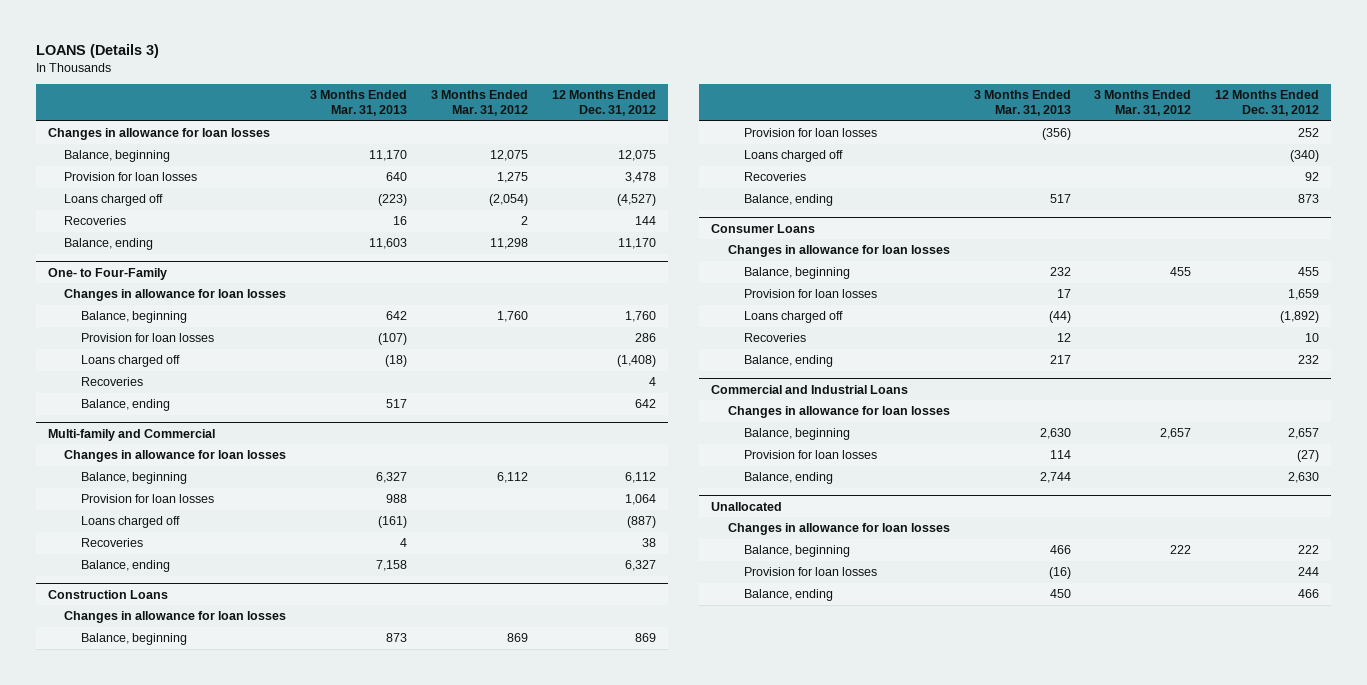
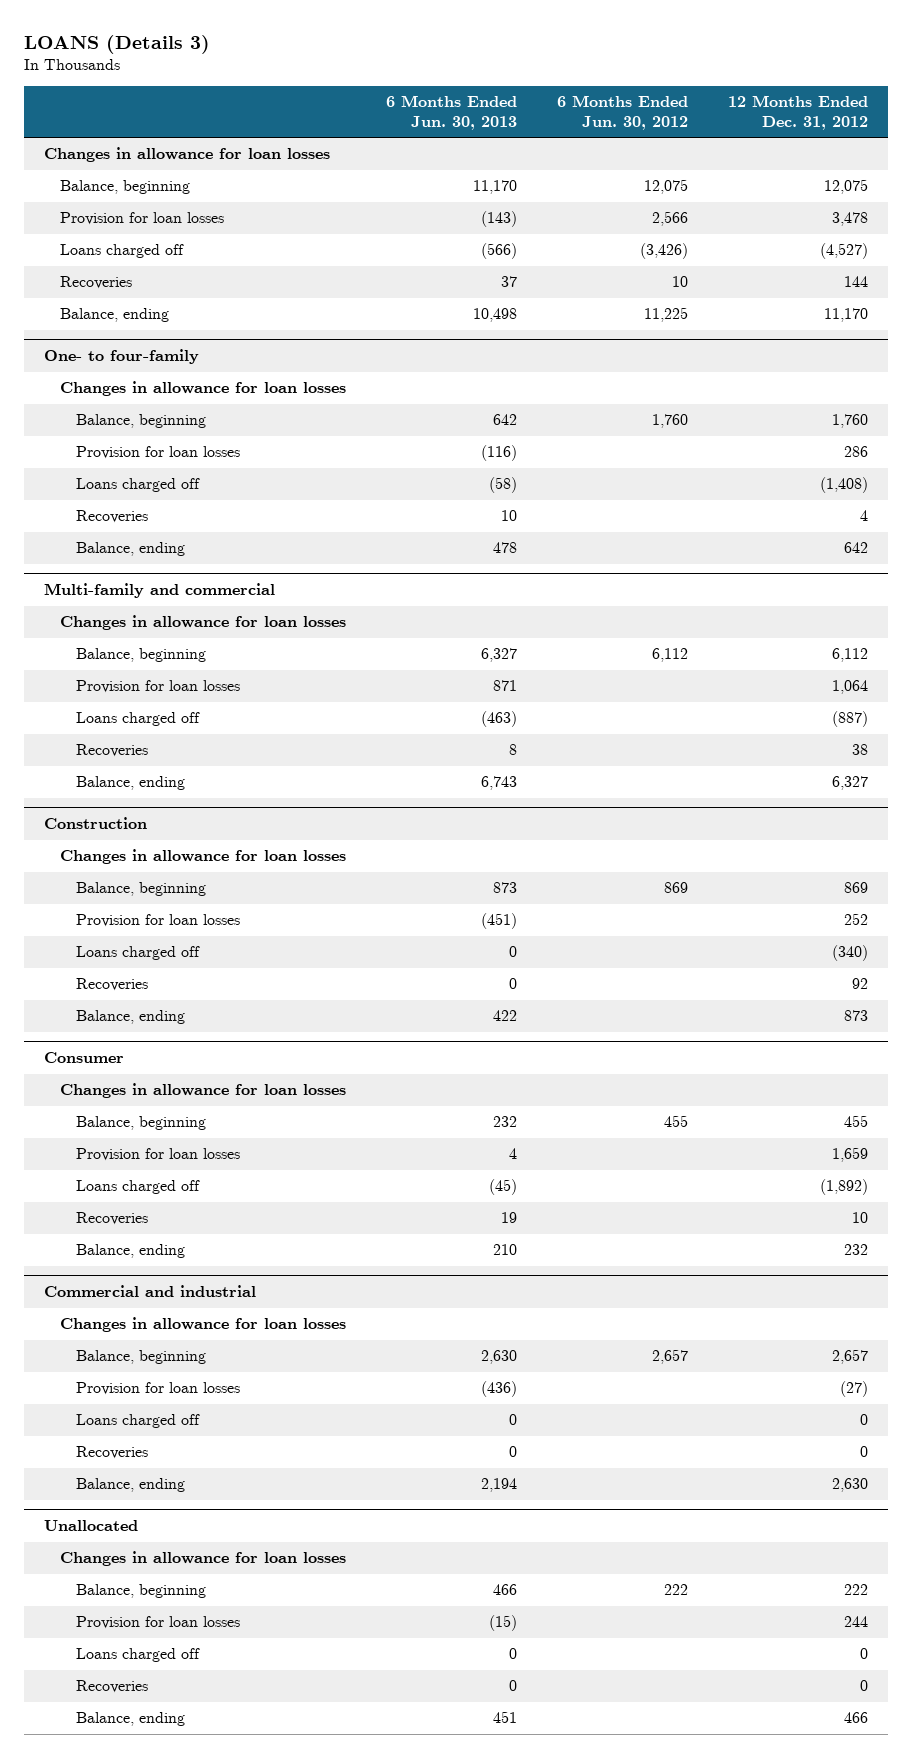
- | 3 Months Ended Mar. 31, 2013 | 3 Months Ended Mar. 31, 2012 | 12 Months Ended Dec. 31, 2012
+ | 6 Months Ended Jun. 30, 2013 | 6 Months Ended Jun. 30, 2012 | 12 Months Ended Dec. 31, 2012
- One- to Four-Family
+ One- to four-family
- Multi-family and Commercial
+ Multi-family and commercial
- Construction Loans
+ Construction
- Consumer Loans
+ Consumer
- Commercial and Industrial Loans
+ Commercial and industrial
+ Loans charged off | 0 | | 0
+ Recoveries | 0 | | 0
@ Unallocated
+ Loans charged off | 0 | | 0
+ Recoveries | 0 | | 0

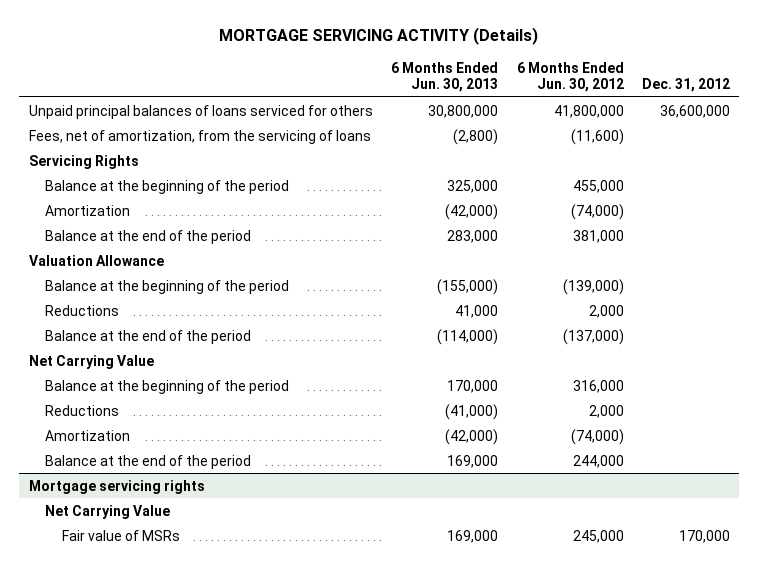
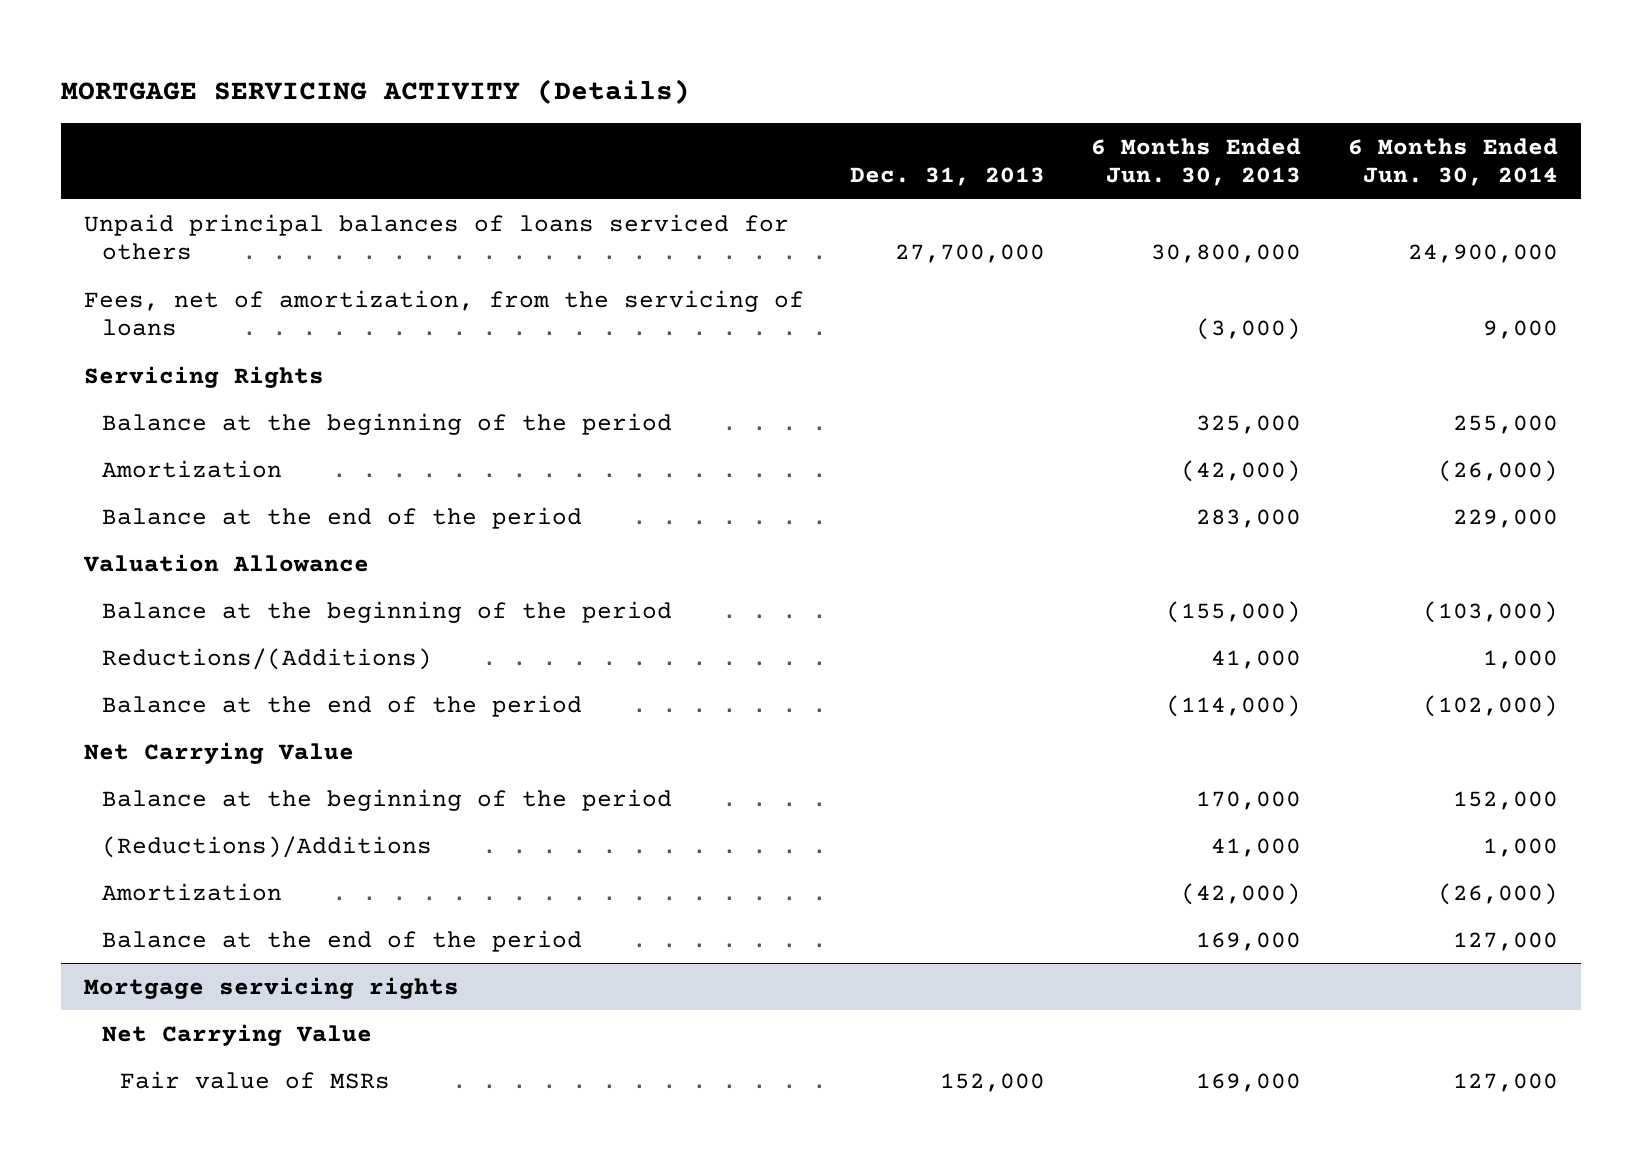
- | 6 Months Ended Jun. 30, 2013 | 6 Months Ended Jun. 30, 2012 | Dec. 31, 2012
+ | Dec. 31, 2013 | 6 Months Ended Jun. 30, 2013 | 6 Months Ended Jun. 30, 2014
- Fees, net of amortization, from the servicing of loans | (2,800) | (11,600) |
+ Fees, net of amortization, from the servicing of loans | | (3,000) | 9,000
- Reductions | 41,000 | 2,000 |
+ Reductions/(Additions) | | 41,000 | 1,000
- Reductions | (41,000) | 2,000 |
+ (Reductions)/Additions | | 41,000 | 1,000

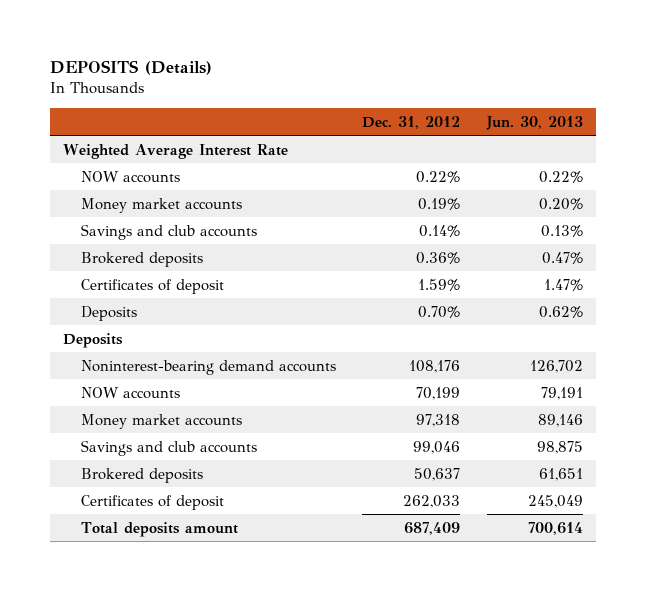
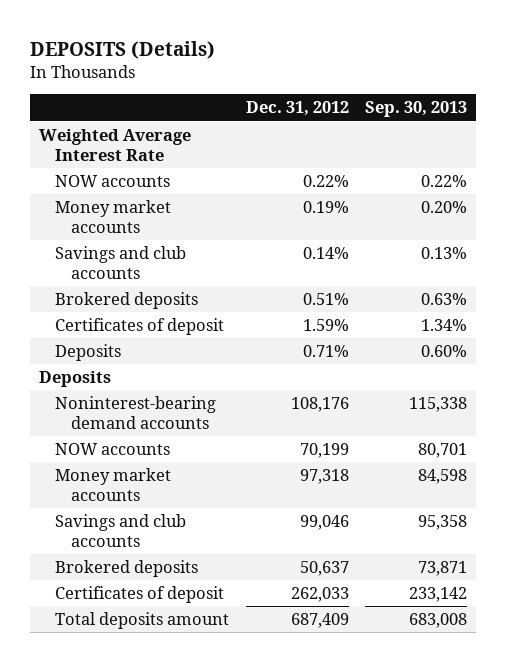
- | Dec. 31, 2012 | Jun. 30, 2013
+ | Dec. 31, 2012 | Sep. 30, 2013
- Brokered deposits | 0.36% | 0.47%
+ Brokered deposits | 0.51% | 0.63%
- Deposits | 0.70% | 0.62%
+ Deposits | 0.71% | 0.60%

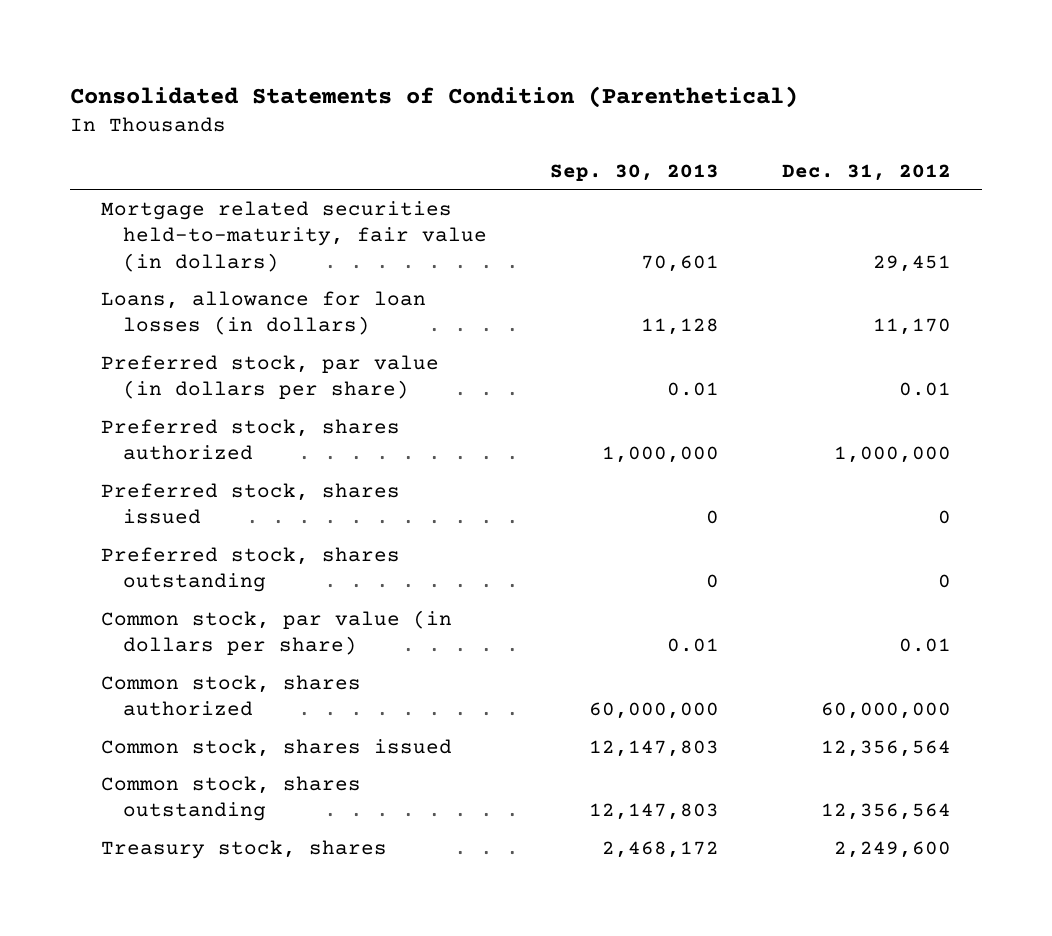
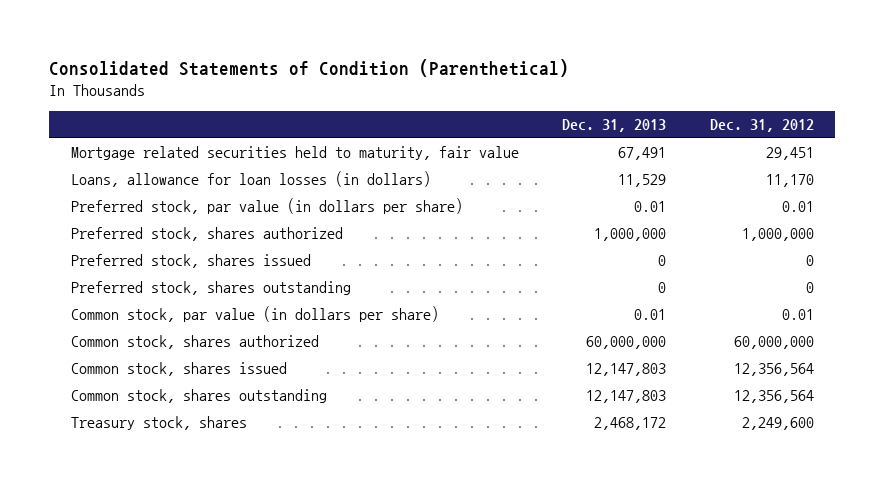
- | Sep. 30, 2013 | Dec. 31, 2012
+ | Dec. 31, 2013 | Dec. 31, 2012
- Mortgage related securities held-to-maturity, fair value (in dollars) | 70,601 | 29,451
+ Mortgage related securities held to maturity, fair value | 67,491 | 29,451

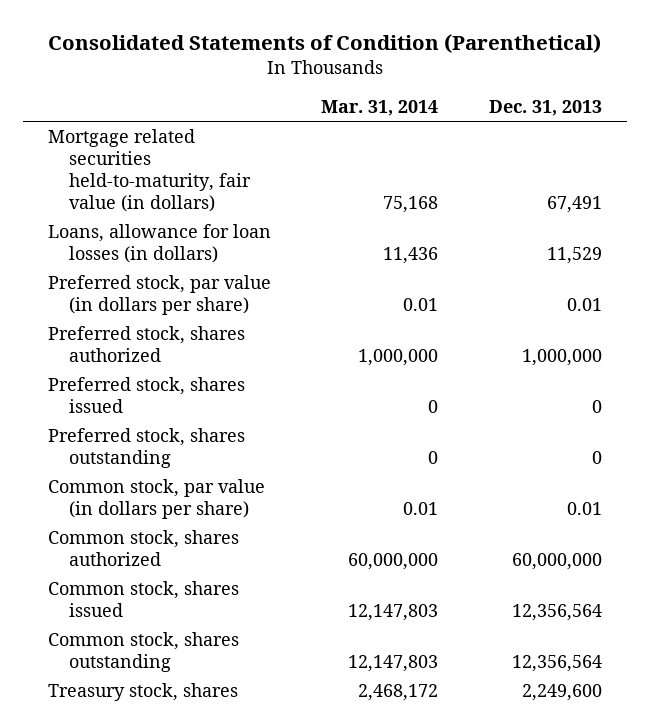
- | Dec. 31, 2013 | Dec. 31, 2012
+ | Mar. 31, 2014 | Dec. 31, 2013
- Mortgage related securities held to maturity, fair value | 67,491 | 29,451
+ Mortgage related securities held-to-maturity, fair value (in dollars) | 75,168 | 67,491
- Common stock, shares issued | 12,147,803 | 12,356,564
- Common stock, shares outstanding | 12,147,803 | 12,356,564
- Treasury stock, shares | 2,468,172 | 2,249,600
+ Common stock, shares issued | 12,147,803 | 12,356,564
+ Common stock, shares outstanding | 12,147,803 | 12,356,564
+ Treasury stock, shares | 2,468,172 | 2,249,600

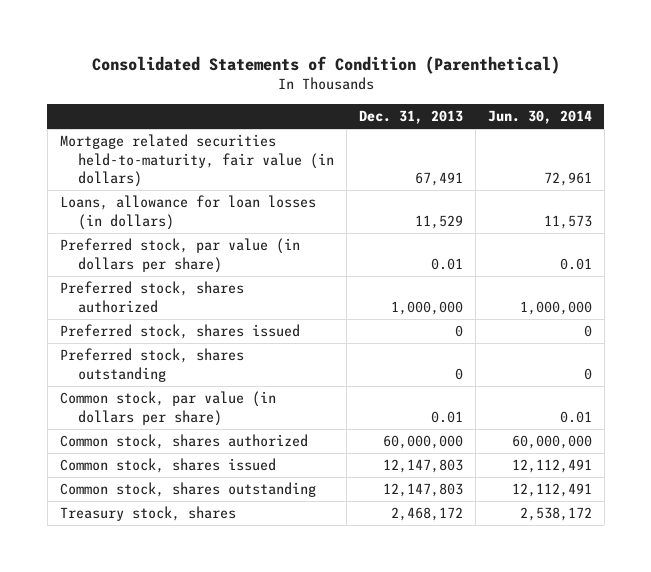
- | Mar. 31, 2014 | Dec. 31, 2013
+ | Dec. 31, 2013 | Jun. 30, 2014
- Common stock, shares issued | 12,147,803 | 12,356,564
- Common stock, shares outstanding | 12,147,803 | 12,356,564
- Treasury stock, shares | 2,468,172 | 2,249,600
+ Common stock, shares issued | 12,147,803 | 12,112,491
+ Common stock, shares outstanding | 12,147,803 | 12,112,491
+ Treasury stock, shares | 2,468,172 | 2,538,172

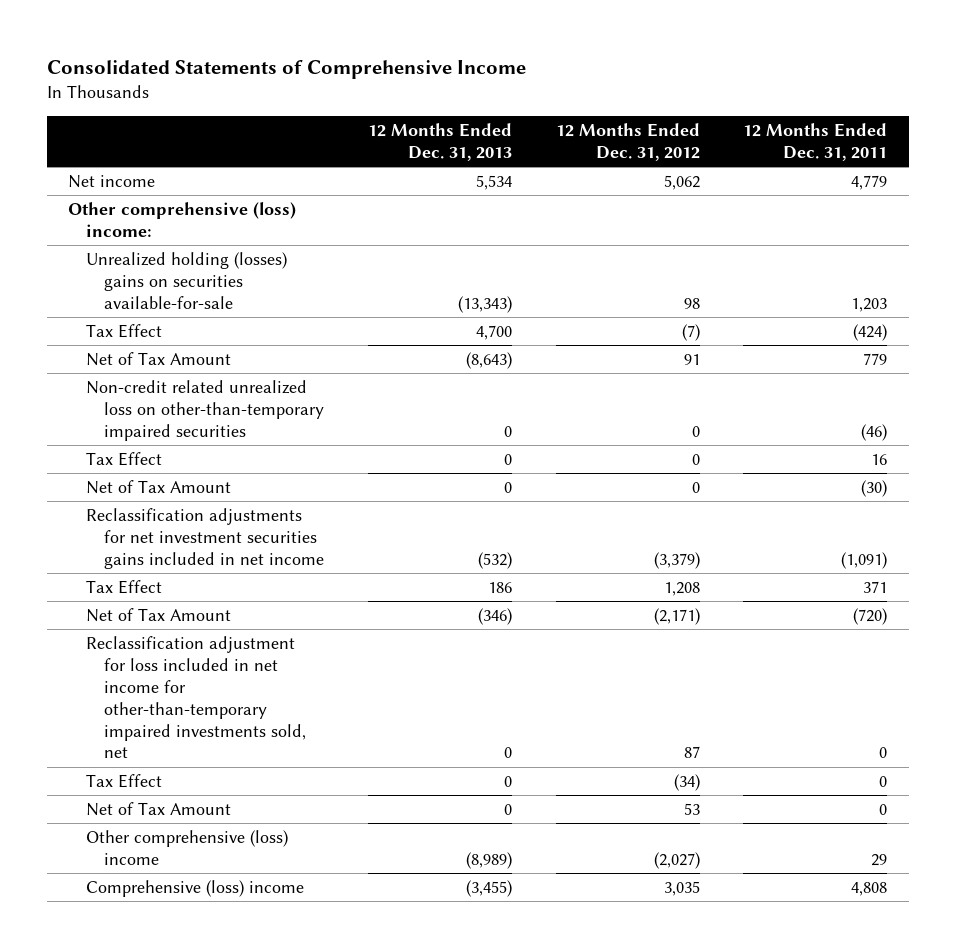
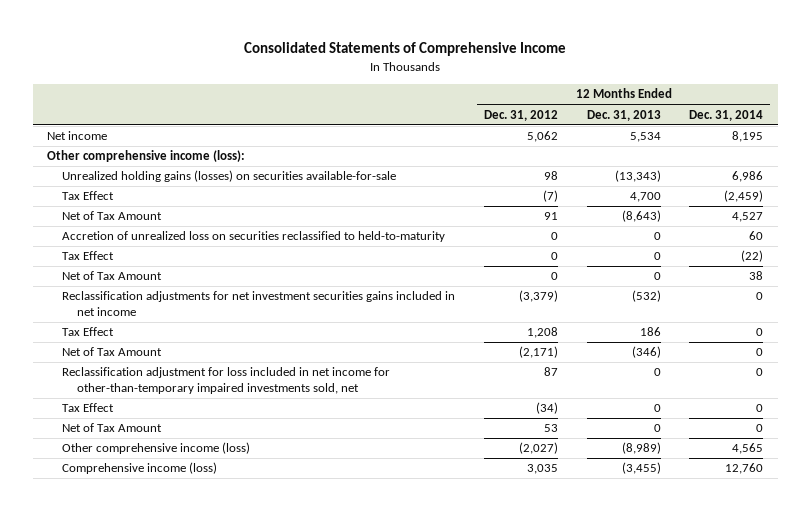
- | 12 Months Ended Dec. 31, 2013 | 12 Months Ended Dec. 31, 2012 | 12 Months Ended Dec. 31, 2011
+ | 12 Months Ended Dec. 31, 2012 | 12 Months Ended Dec. 31, 2013 | 12 Months Ended Dec. 31, 2014
- Other comprehensive (loss) income:
- Unrealized holding (losses) gains on securities available-for-sale | (13,343) | 98 | 1,203
+ Other comprehensive income (loss):
+ Unrealized holding gains (losses) on securities available-for-sale | 98 | (13,343) | 6,986
- Non-credit related unrealized loss on other-than-temporary impaired securities | 0 | 0 | (46)
+ Accretion of unrealized loss on securities reclassified to held-to-maturity | 0 | 0 | 60
- Other comprehensive (loss) income | (8,989) | (2,027) | 29
- Comprehensive (loss) income | (3,455) | 3,035 | 4,808
+ Other comprehensive income (loss) | (2,027) | (8,989) | 4,565
+ Comprehensive income (loss) | 3,035 | (3,455) | 12,760

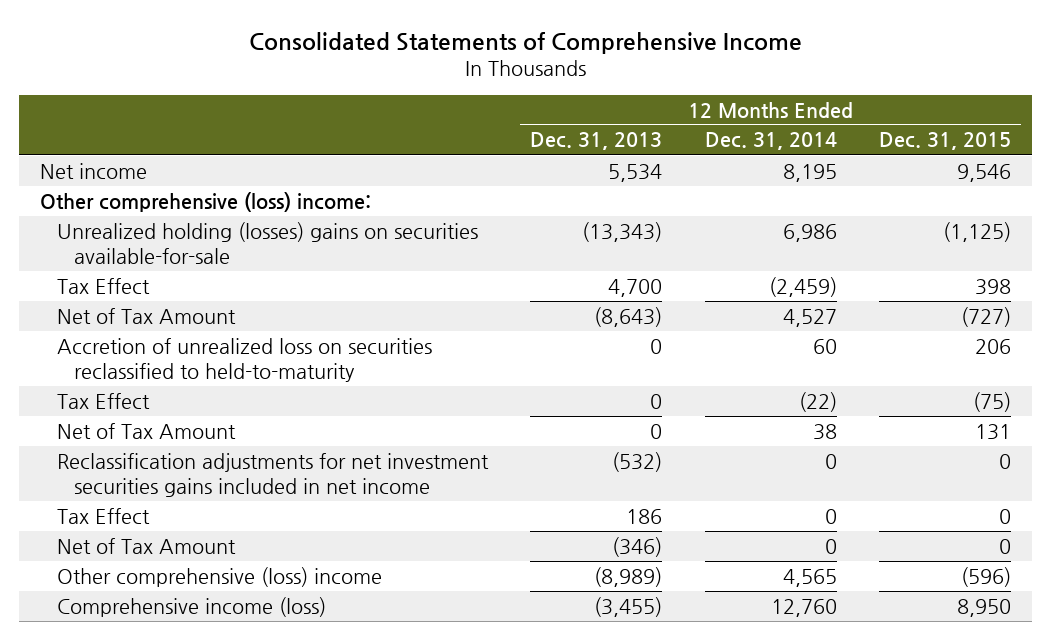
- | 12 Months Ended Dec. 31, 2012 | 12 Months Ended Dec. 31, 2013 | 12 Months Ended Dec. 31, 2014
+ | 12 Months Ended Dec. 31, 2013 | 12 Months Ended Dec. 31, 2014 | 12 Months Ended Dec. 31, 2015
- Other comprehensive income (loss):
- Unrealized holding gains (losses) on securities available-for-sale | 98 | (13,343) | 6,986
+ Other comprehensive (loss) income:
+ Unrealized holding (losses) gains on securities available-for-sale | (13,343) | 6,986 | (1,125)
- Reclassification adjustment for loss included in net income for other-than-temporary impaired investments sold, net | 87 | 0 | 0
- Tax Effect | (34) | 0 | 0
- Net of Tax Amount | 53 | 0 | 0
- Other comprehensive income (loss) | (2,027) | (8,989) | 4,565
+ Other comprehensive (loss) income | (8,989) | 4,565 | (596)

